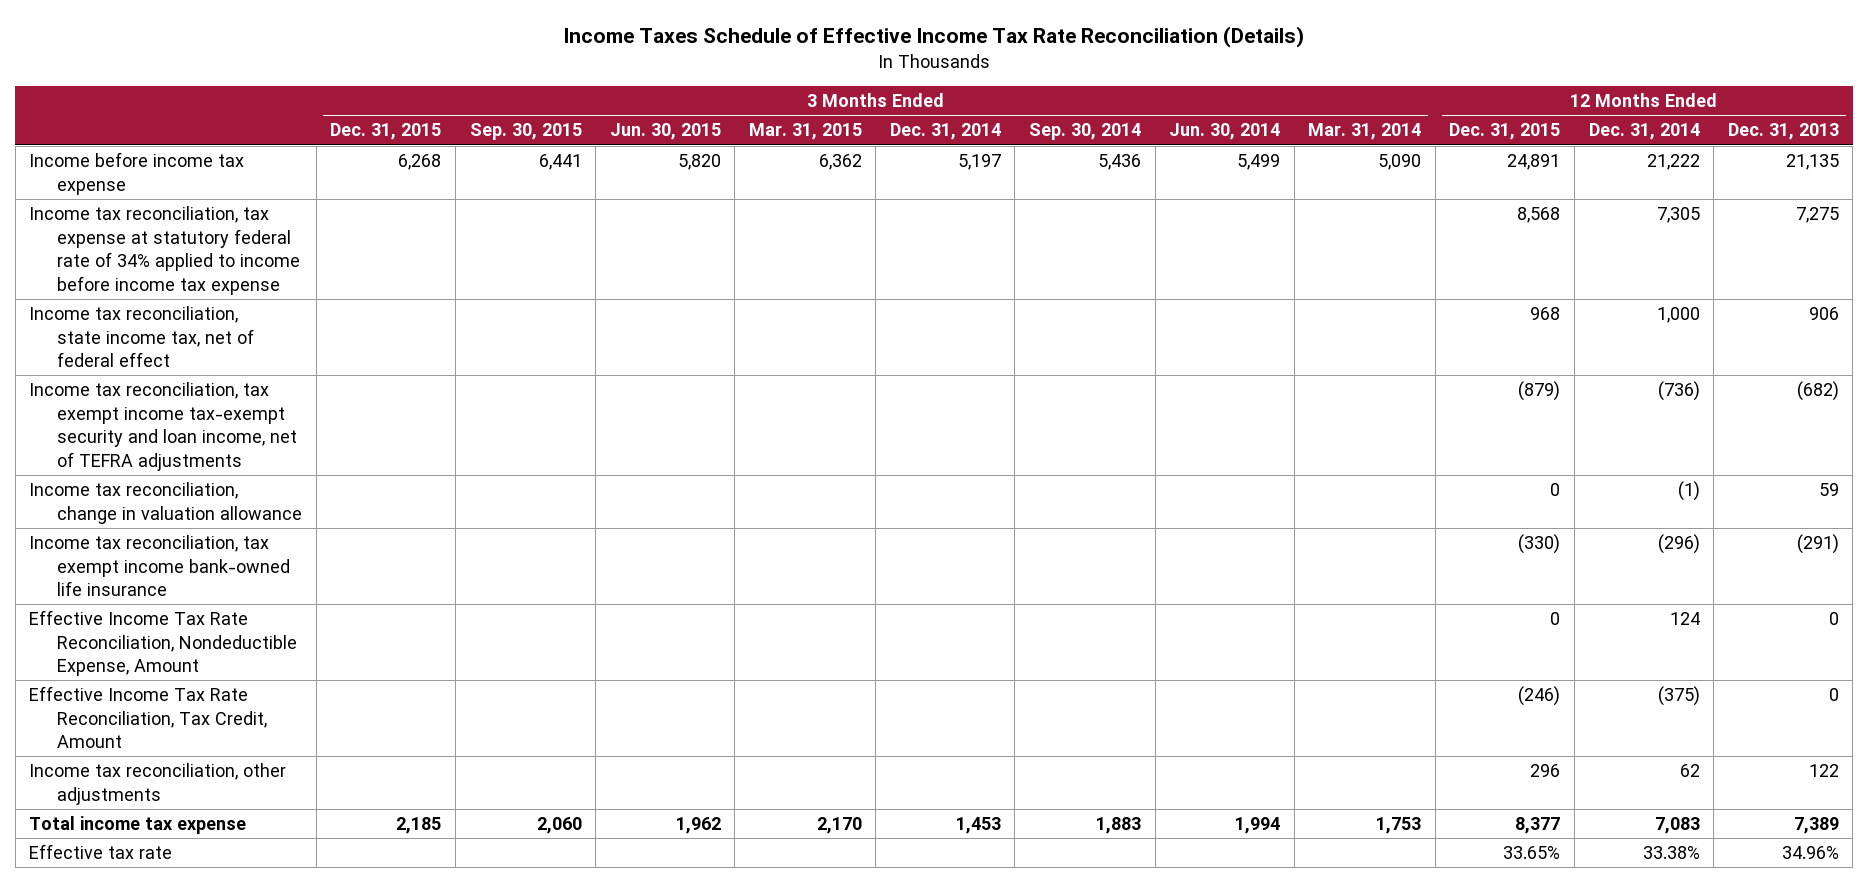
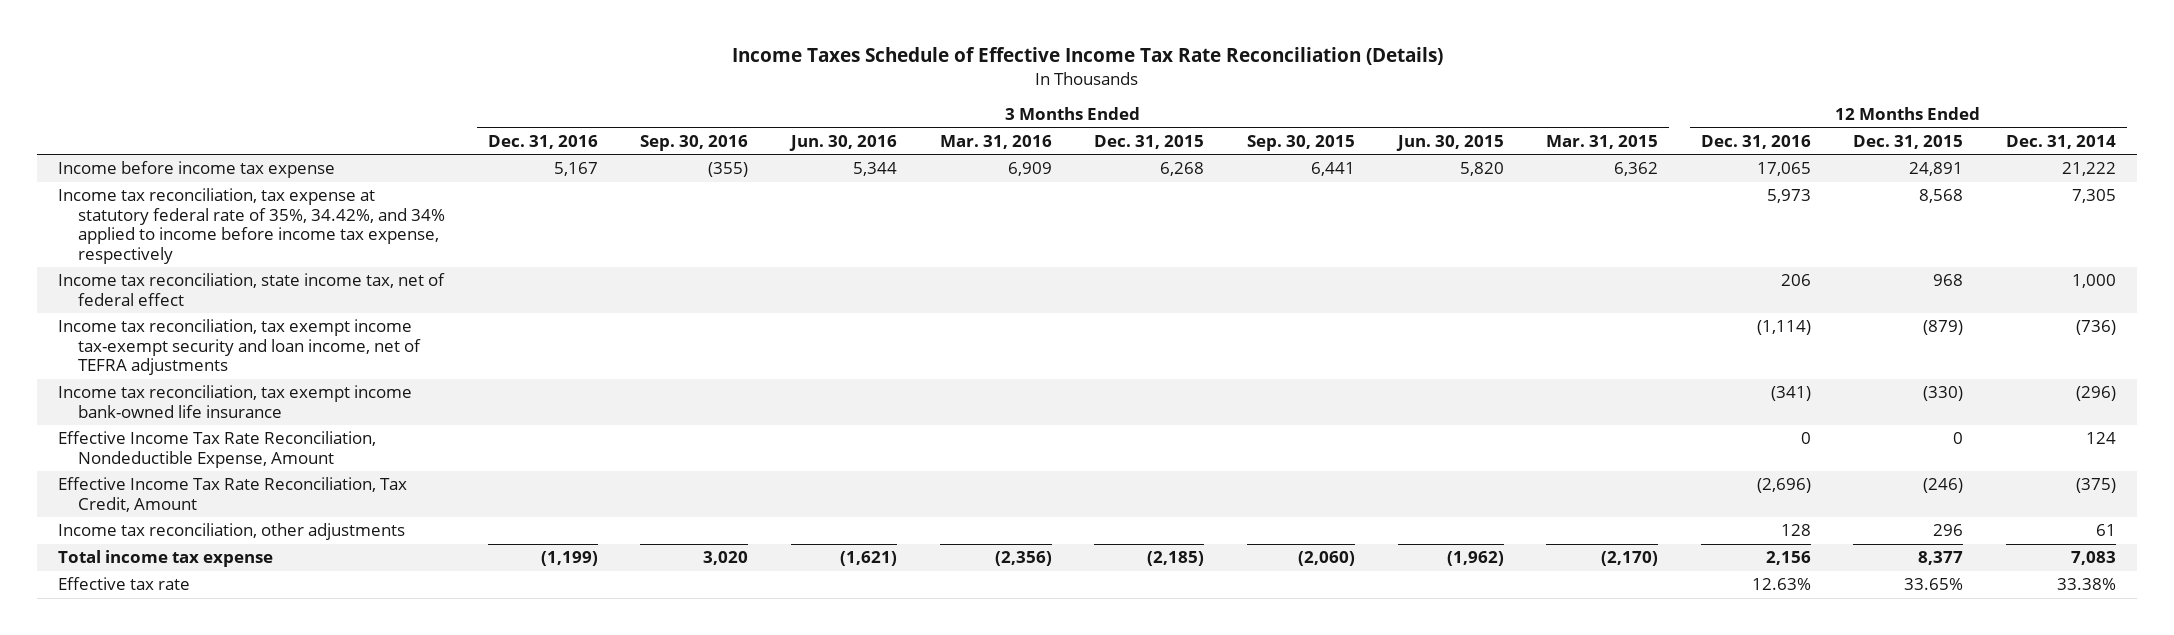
- | 3 Months Ended Dec. 31, 2015 | 3 Months Ended Sep. 30, 2015 | 3 Months Ended Jun. 30, 2015 | 3 Months Ended Mar. 31, 2015 | 3 Months Ended Dec. 31, 2014 | 3 Months Ended Sep. 30, 2014 | 3 Months Ended Jun. 30, 2014 | 3 Months Ended Mar. 31, 2014 | 12 Months Ended Dec. 31, 2015 | 12 Months Ended Dec. 31, 2014 | 12 Months Ended Dec. 31, 2013
+ | 3 Months Ended Dec. 31, 2016 | 3 Months Ended Sep. 30, 2016 | 3 Months Ended Jun. 30, 2016 | 3 Months Ended Mar. 31, 2016 | 3 Months Ended Dec. 31, 2015 | 3 Months Ended Sep. 30, 2015 | 3 Months Ended Jun. 30, 2015 | 3 Months Ended Mar. 31, 2015 | 12 Months Ended Dec. 31, 2016 | 12 Months Ended Dec. 31, 2015 | 12 Months Ended Dec. 31, 2014
- Income tax reconciliation, tax expense at statutory federal rate of 34% applied to income before income tax expense | | | | | | | | | 8,568 | 7,305 | 7,275
+ Income tax reconciliation, tax expense at statutory federal rate of 35%, 34.42%, and 34% applied to income before income tax expense, respectively | | | | | | | | | 5,973 | 8,568 | 7,305
- Income tax reconciliation, change in valuation allowance | | | | | | | | | 0 | (1) | 59
- Income tax reconciliation, other adjustments | | | | | | | | | 296 | 62 | 122
- Total income tax expense | 2,185 | 2,060 | 1,962 | 2,170 | 1,453 | 1,883 | 1,994 | 1,753 | 8,377 | 7,083 | 7,389
+ Income tax reconciliation, other adjustments | | | | | | | | | 128 | 296 | 61
+ Total income tax expense | (1,199) | 3,020 | (1,621) | (2,356) | (2,185) | (2,060) | (1,962) | (2,170) | 2,156 | 8,377 | 7,083

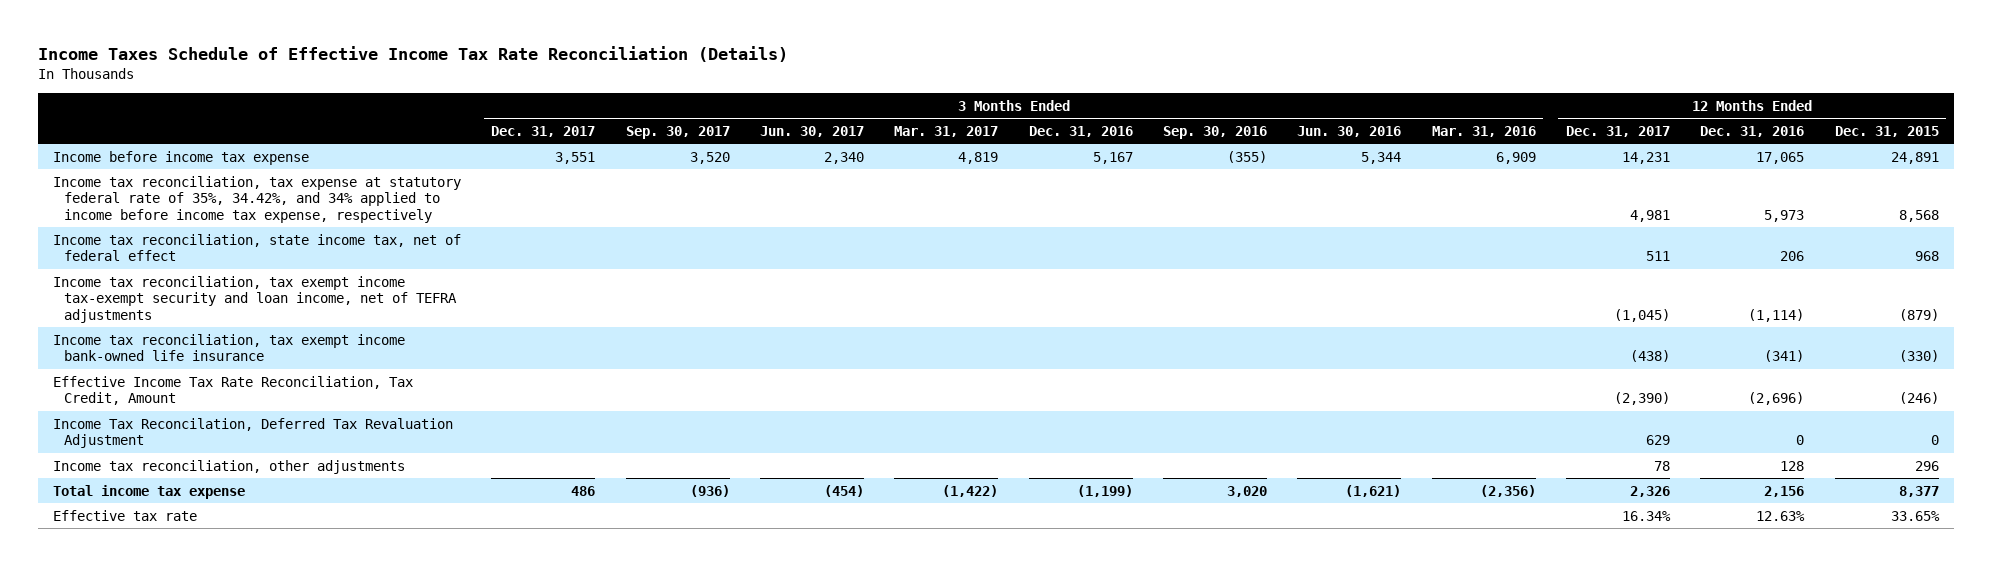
- | 3 Months Ended Dec. 31, 2016 | 3 Months Ended Sep. 30, 2016 | 3 Months Ended Jun. 30, 2016 | 3 Months Ended Mar. 31, 2016 | 3 Months Ended Dec. 31, 2015 | 3 Months Ended Sep. 30, 2015 | 3 Months Ended Jun. 30, 2015 | 3 Months Ended Mar. 31, 2015 | 12 Months Ended Dec. 31, 2016 | 12 Months Ended Dec. 31, 2015 | 12 Months Ended Dec. 31, 2014
+ | 3 Months Ended Dec. 31, 2017 | 3 Months Ended Sep. 30, 2017 | 3 Months Ended Jun. 30, 2017 | 3 Months Ended Mar. 31, 2017 | 3 Months Ended Dec. 31, 2016 | 3 Months Ended Sep. 30, 2016 | 3 Months Ended Jun. 30, 2016 | 3 Months Ended Mar. 31, 2016 | 12 Months Ended Dec. 31, 2017 | 12 Months Ended Dec. 31, 2016 | 12 Months Ended Dec. 31, 2015
- Effective Income Tax Rate Reconciliation, Nondeductible Expense, Amount | | | | | | | | | 0 | 0 | 124
+ Income Tax Reconcilation, Deferred Tax Revaluation Adjustment | | | | | | | | | 629 | 0 | 0

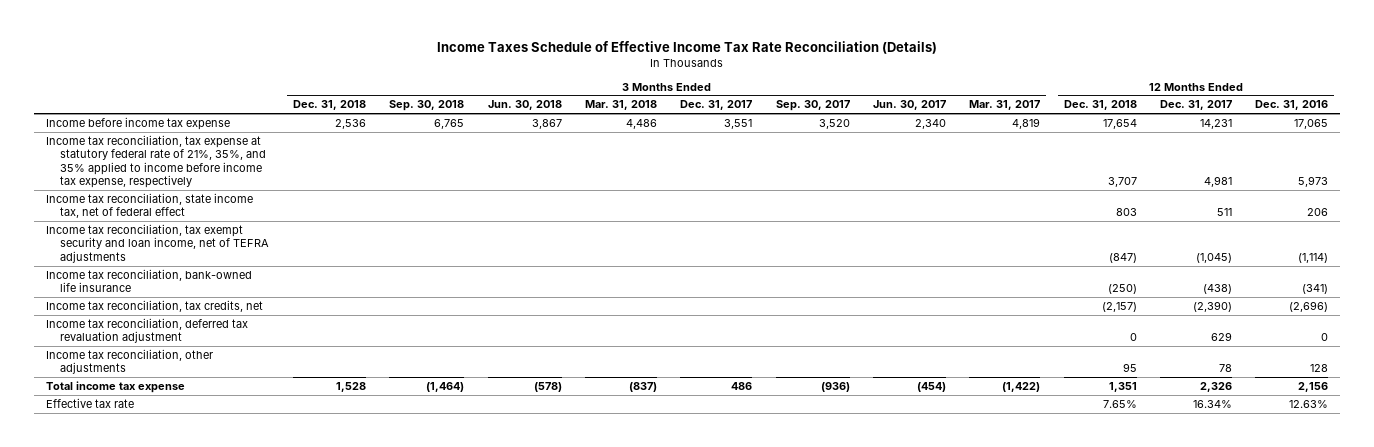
- | 3 Months Ended Dec. 31, 2017 | 3 Months Ended Sep. 30, 2017 | 3 Months Ended Jun. 30, 2017 | 3 Months Ended Mar. 31, 2017 | 3 Months Ended Dec. 31, 2016 | 3 Months Ended Sep. 30, 2016 | 3 Months Ended Jun. 30, 2016 | 3 Months Ended Mar. 31, 2016 | 12 Months Ended Dec. 31, 2017 | 12 Months Ended Dec. 31, 2016 | 12 Months Ended Dec. 31, 2015
+ | 3 Months Ended Dec. 31, 2018 | 3 Months Ended Sep. 30, 2018 | 3 Months Ended Jun. 30, 2018 | 3 Months Ended Mar. 31, 2018 | 3 Months Ended Dec. 31, 2017 | 3 Months Ended Sep. 30, 2017 | 3 Months Ended Jun. 30, 2017 | 3 Months Ended Mar. 31, 2017 | 12 Months Ended Dec. 31, 2018 | 12 Months Ended Dec. 31, 2017 | 12 Months Ended Dec. 31, 2016
- Income tax reconciliation, tax expense at statutory federal rate of 35%, 34.42%, and 34% applied to income before income tax expense, respectively | | | | | | | | | 4,981 | 5,973 | 8,568
+ Income tax reconciliation, tax expense at statutory federal rate of 21%, 35%, and 35% applied to income before income tax expense, respectively | | | | | | | | | 3,707 | 4,981 | 5,973
- Income tax reconciliation, tax exempt income tax-exempt security and loan income, net of TEFRA adjustments | | | | | | | | | (1,045) | (1,114) | (879)
- Income tax reconciliation, tax exempt income bank-owned life insurance | | | | | | | | | (438) | (341) | (330)
- Effective Income Tax Rate Reconciliation, Tax Credit, Amount | | | | | | | | | (2,390) | (2,696) | (246)
- Income Tax Reconcilation, Deferred Tax Revaluation Adjustment | | | | | | | | | 629 | 0 | 0
+ Income tax reconciliation, tax exempt security and loan income, net of TEFRA adjustments | | | | | | | | | (847) | (1,045) | (1,114)
+ Income tax reconciliation, bank-owned life insurance | | | | | | | | | (250) | (438) | (341)
+ Income tax reconciliation, tax credits, net | | | | | | | | | (2,157) | (2,390) | (2,696)
+ Income tax reconciliation, deferred tax revaluation adjustment | | | | | | | | | 0 | 629 | 0

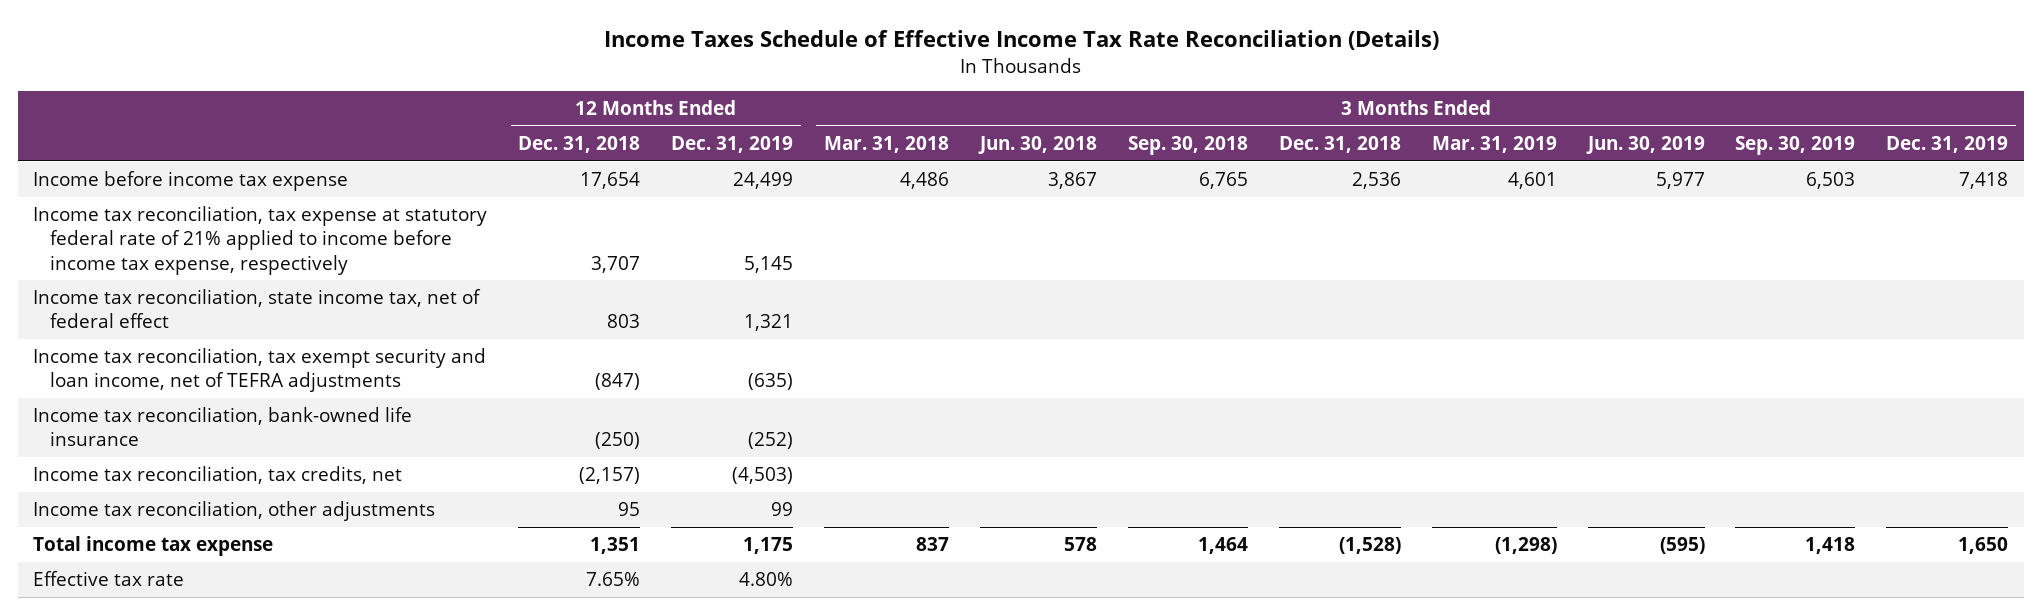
- | 3 Months Ended Dec. 31, 2018 | 3 Months Ended Sep. 30, 2018 | 3 Months Ended Jun. 30, 2018 | 3 Months Ended Mar. 31, 2018 | 3 Months Ended Dec. 31, 2017 | 3 Months Ended Sep. 30, 2017 | 3 Months Ended Jun. 30, 2017 | 3 Months Ended Mar. 31, 2017 | 12 Months Ended Dec. 31, 2018 | 12 Months Ended Dec. 31, 2017 | 12 Months Ended Dec. 31, 2016
+ | 12 Months Ended Dec. 31, 2018 | 12 Months Ended Dec. 31, 2019 | 3 Months Ended Mar. 31, 2018 | 3 Months Ended Jun. 30, 2018 | 3 Months Ended Sep. 30, 2018 | 3 Months Ended Dec. 31, 2018 | 3 Months Ended Mar. 31, 2019 | 3 Months Ended Jun. 30, 2019 | 3 Months Ended Sep. 30, 2019 | 3 Months Ended Dec. 31, 2019
- Income tax reconciliation, tax expense at statutory federal rate of 21%, 35%, and 35% applied to income before income tax expense, respectively | | | | | | | | | 3,707 | 4,981 | 5,973
+ Income tax reconciliation, tax expense at statutory federal rate of 21% applied to income before income tax expense, respectively | 3,707 | 5,145 | | | | | | | |
- Income tax reconciliation, deferred tax revaluation adjustment | | | | | | | | | 0 | 629 | 0
- Total income tax expense | 1,528 | (1,464) | (578) | (837) | 486 | (936) | (454) | (1,422) | 1,351 | 2,326 | 2,156
+ Total income tax expense | 1,351 | 1,175 | 837 | 578 | 1,464 | (1,528) | (1,298) | (595) | 1,418 | 1,650

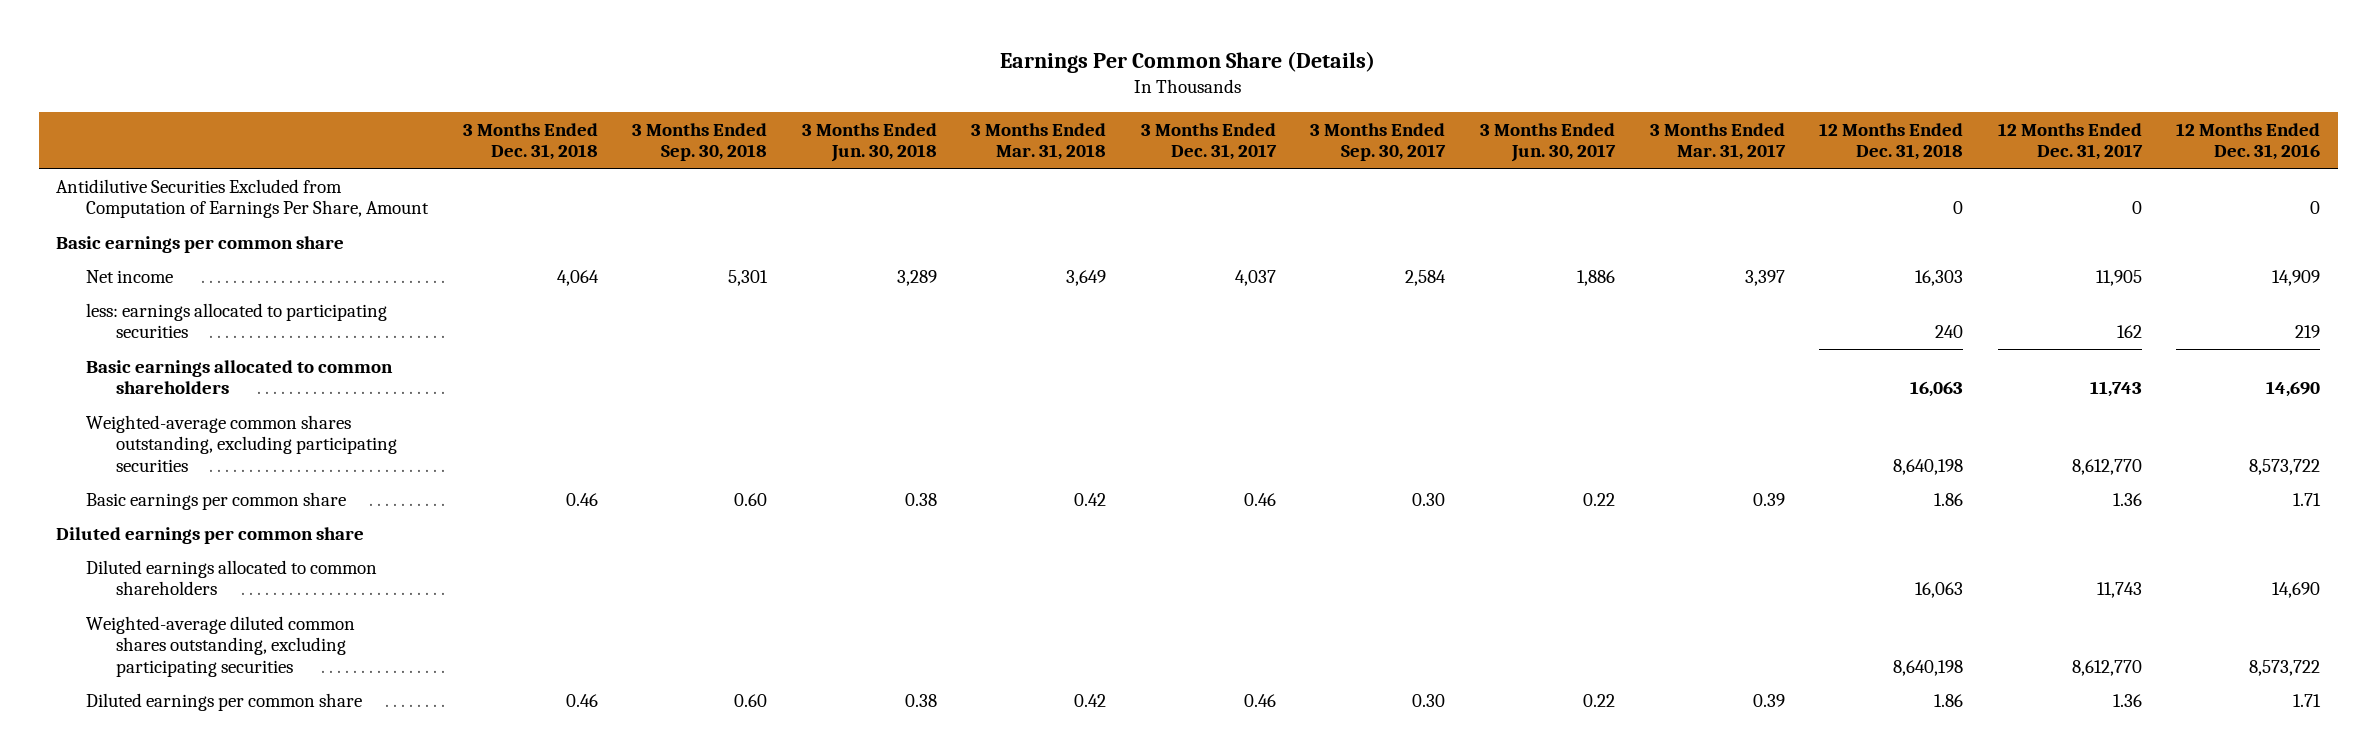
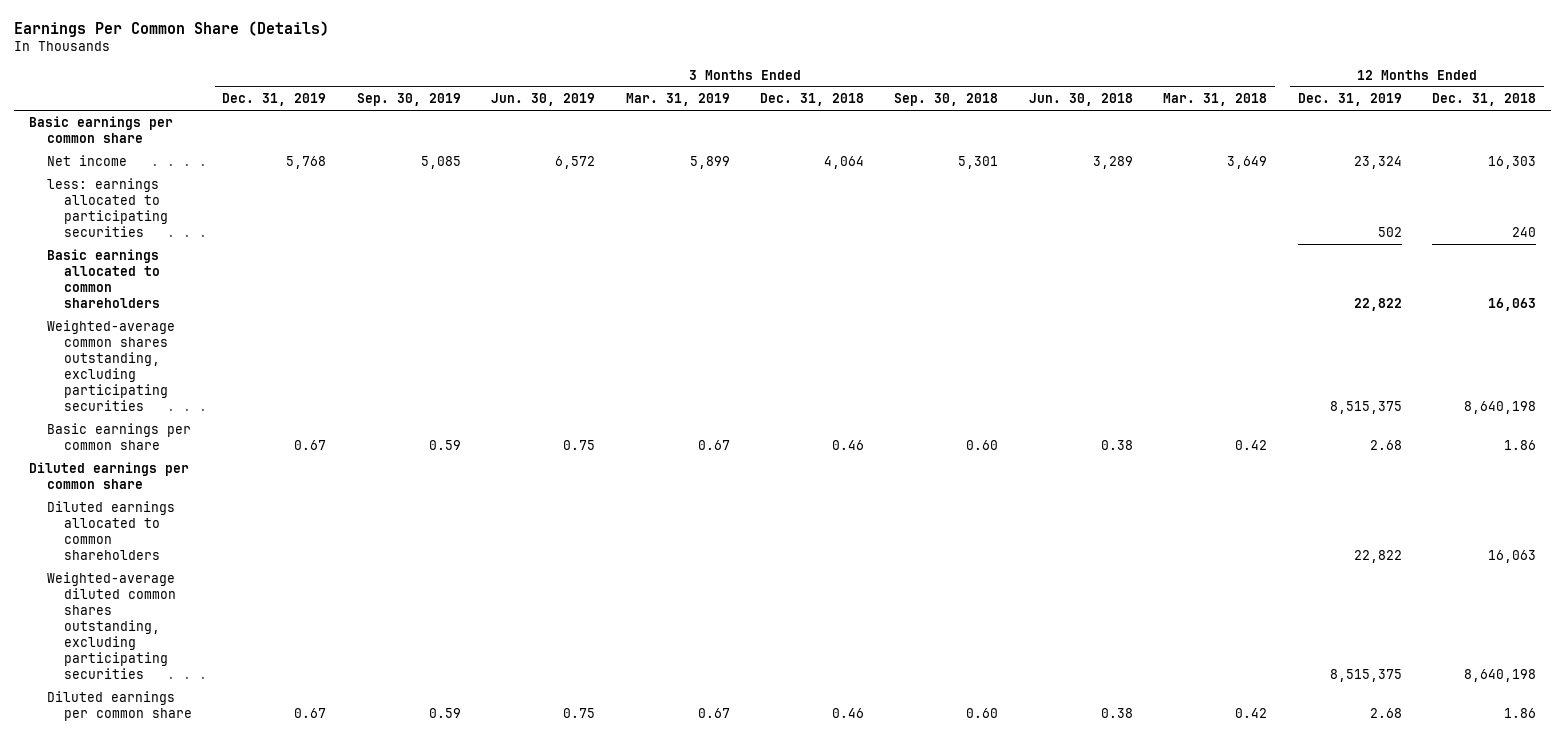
- | 3 Months Ended Dec. 31, 2018 | 3 Months Ended Sep. 30, 2018 | 3 Months Ended Jun. 30, 2018 | 3 Months Ended Mar. 31, 2018 | 3 Months Ended Dec. 31, 2017 | 3 Months Ended Sep. 30, 2017 | 3 Months Ended Jun. 30, 2017 | 3 Months Ended Mar. 31, 2017 | 12 Months Ended Dec. 31, 2018 | 12 Months Ended Dec. 31, 2017 | 12 Months Ended Dec. 31, 2016
+ | 3 Months Ended Dec. 31, 2019 | 3 Months Ended Sep. 30, 2019 | 3 Months Ended Jun. 30, 2019 | 3 Months Ended Mar. 31, 2019 | 3 Months Ended Dec. 31, 2018 | 3 Months Ended Sep. 30, 2018 | 3 Months Ended Jun. 30, 2018 | 3 Months Ended Mar. 31, 2018 | 12 Months Ended Dec. 31, 2019 | 12 Months Ended Dec. 31, 2018
- Antidilutive Securities Excluded from Computation of Earnings Per Share, Amount | | | | | | | | | 0 | 0 | 0

